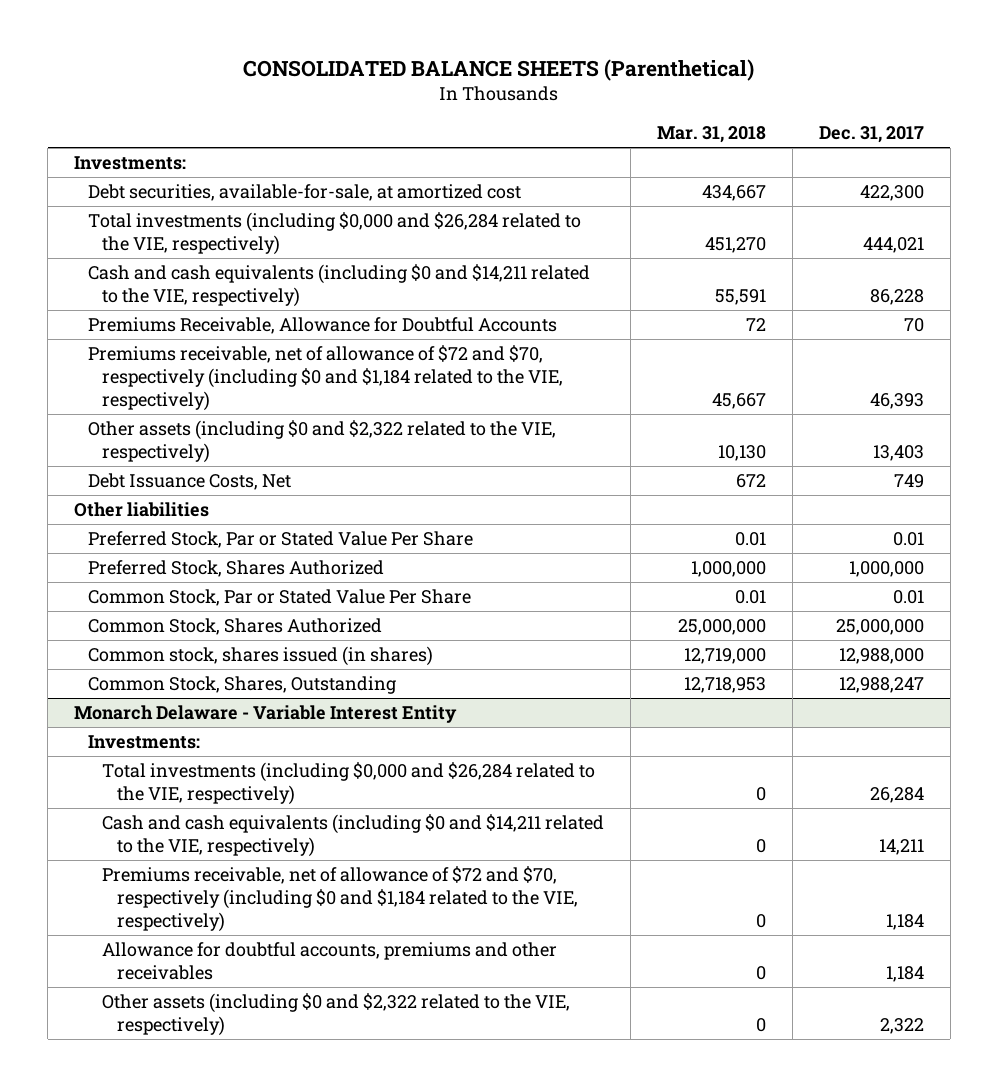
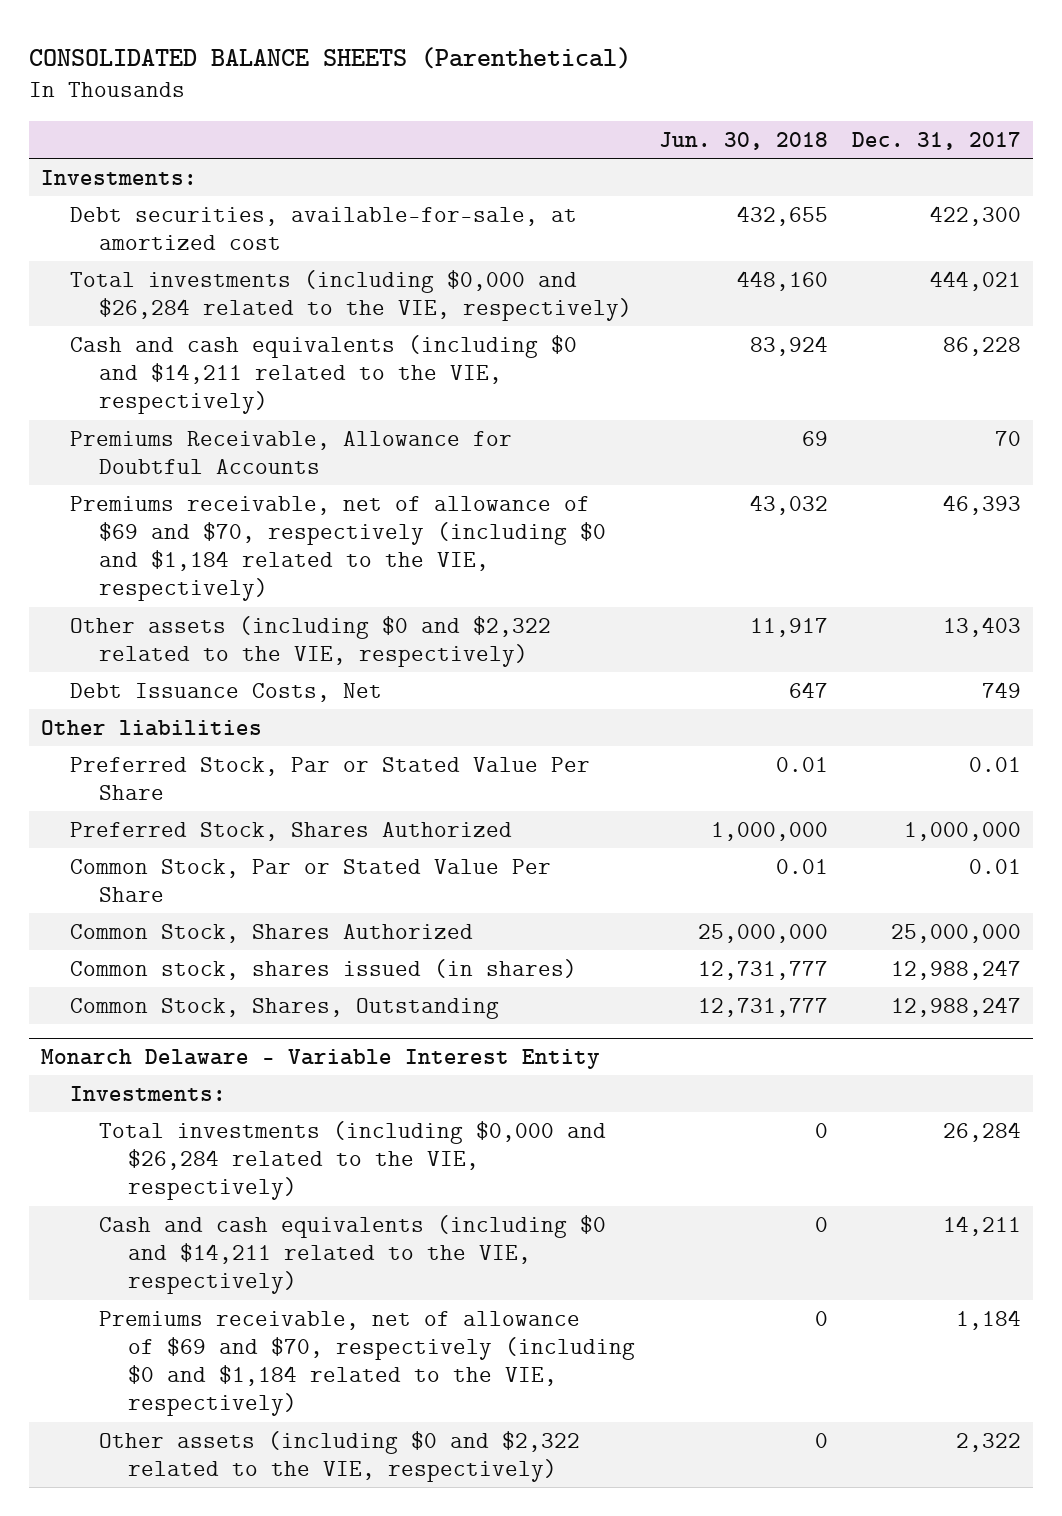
- | Mar. 31, 2018 | Dec. 31, 2017
+ | Jun. 30, 2018 | Dec. 31, 2017
- Premiums receivable, net of allowance of $72 and $70, respectively (including $0 and $1,184 related to the VIE, respectively) | 45,667 | 46,393
+ Premiums receivable, net of allowance of $69 and $70, respectively (including $0 and $1,184 related to the VIE, respectively) | 43,032 | 46,393
- Common stock, shares issued (in shares) | 12,719,000 | 12,988,000
+ Common stock, shares issued (in shares) | 12,731,777 | 12,988,247
@ Monarch Delaware - Variable Interest Entity
- Premiums receivable, net of allowance of $72 and $70, respectively (including $0 and $1,184 related to the VIE, respectively) | 0 | 1,184
- Allowance for doubtful accounts, premiums and other receivables | 0 | 1,184
+ Premiums receivable, net of allowance of $69 and $70, respectively (including $0 and $1,184 related to the VIE, respectively) | 0 | 1,184

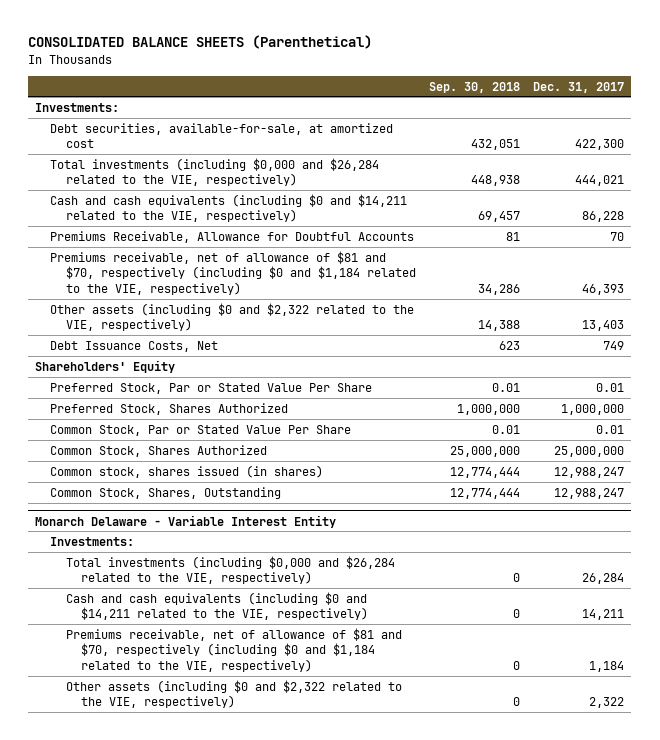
- | Jun. 30, 2018 | Dec. 31, 2017
+ | Sep. 30, 2018 | Dec. 31, 2017
- Premiums receivable, net of allowance of $69 and $70, respectively (including $0 and $1,184 related to the VIE, respectively) | 43,032 | 46,393
+ Premiums receivable, net of allowance of $81 and $70, respectively (including $0 and $1,184 related to the VIE, respectively) | 34,286 | 46,393
- Other liabilities
+ Shareholders' Equity
@ Monarch Delaware - Variable Interest Entity
- Premiums receivable, net of allowance of $69 and $70, respectively (including $0 and $1,184 related to the VIE, respectively) | 0 | 1,184
+ Premiums receivable, net of allowance of $81 and $70, respectively (including $0 and $1,184 related to the VIE, respectively) | 0 | 1,184

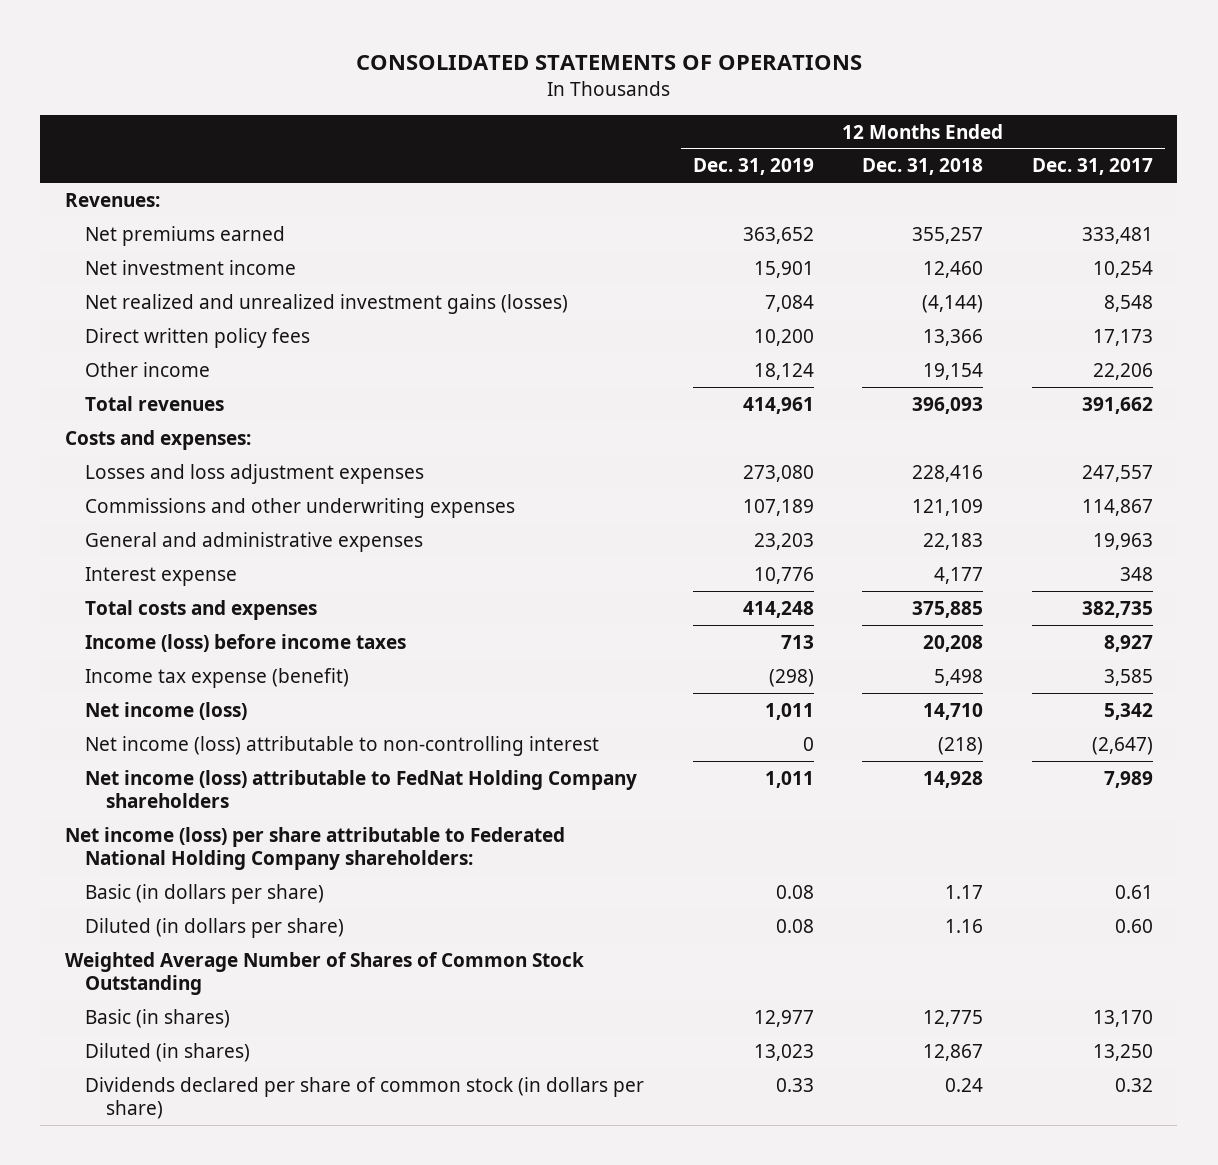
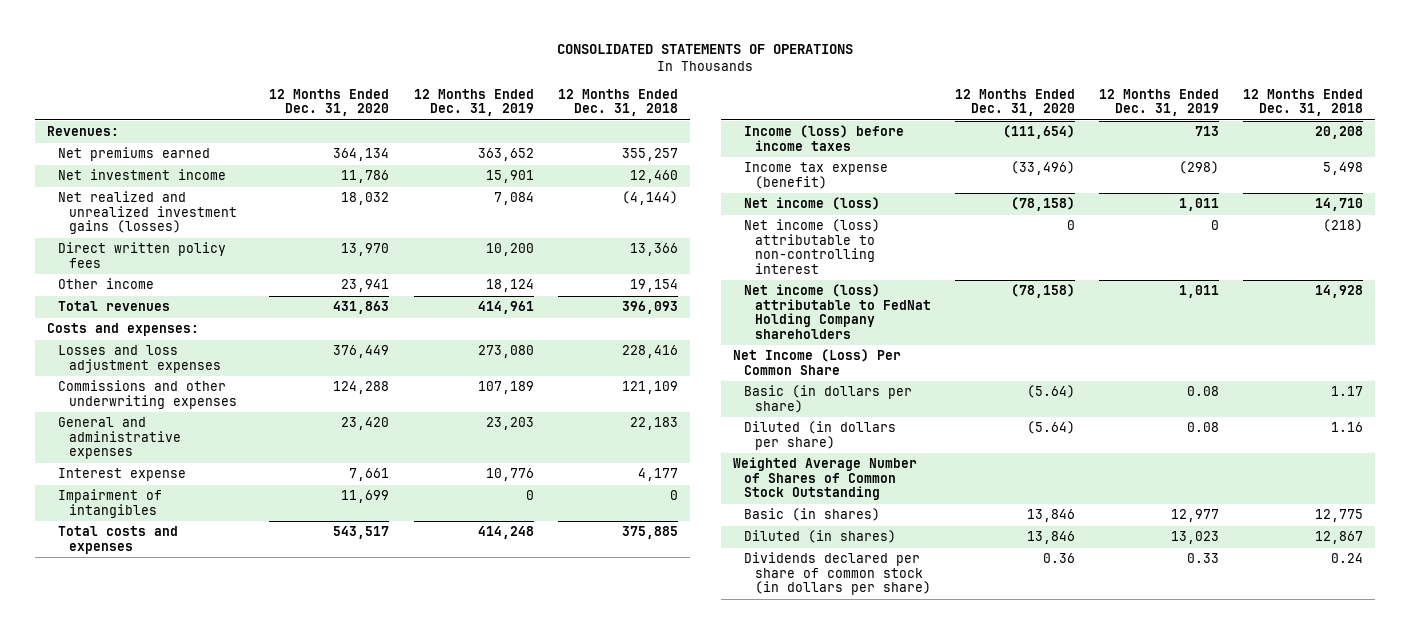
- | 12 Months Ended Dec. 31, 2019 | 12 Months Ended Dec. 31, 2018 | 12 Months Ended Dec. 31, 2017
+ | 12 Months Ended Dec. 31, 2020 | 12 Months Ended Dec. 31, 2019 | 12 Months Ended Dec. 31, 2018
+ Impairment of intangibles | 11,699 | 0 | 0
- Net income (loss) per share attributable to Federated National Holding Company shareholders:
+ Net Income (Loss) Per Common Share

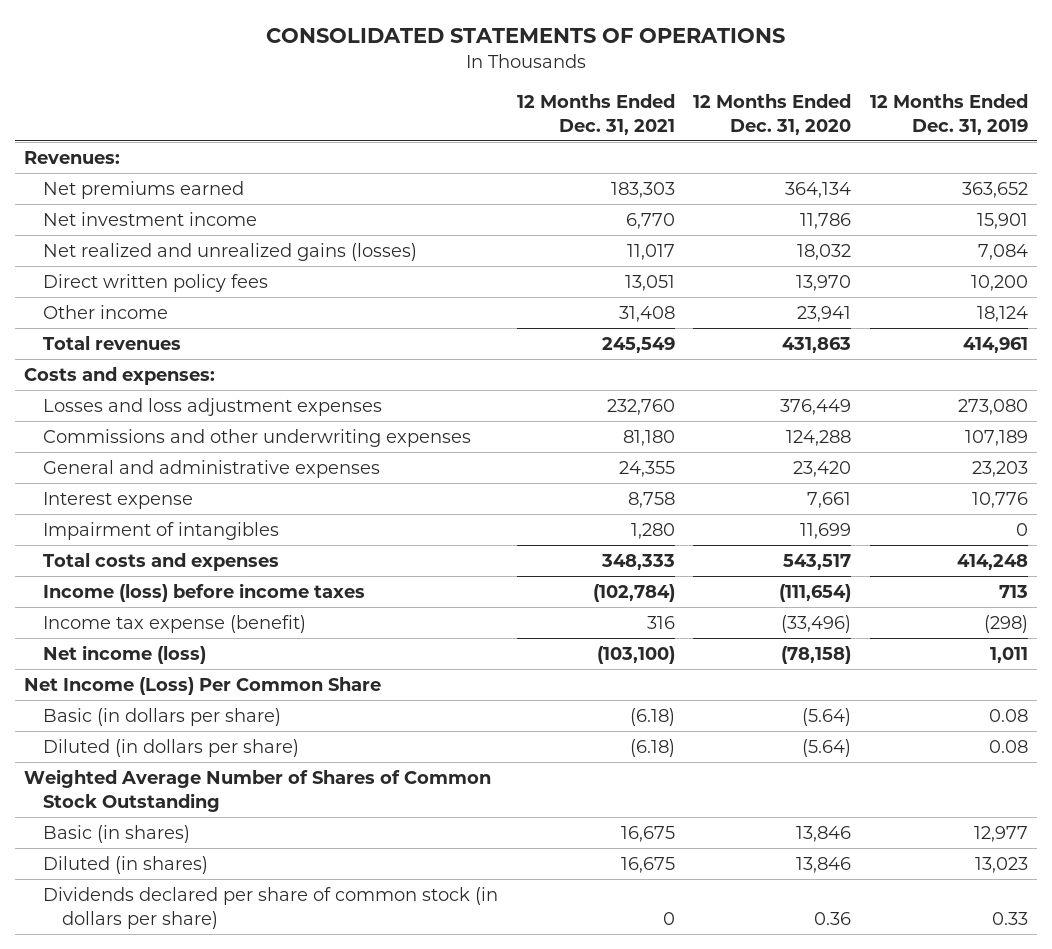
- | 12 Months Ended Dec. 31, 2020 | 12 Months Ended Dec. 31, 2019 | 12 Months Ended Dec. 31, 2018
+ | 12 Months Ended Dec. 31, 2021 | 12 Months Ended Dec. 31, 2020 | 12 Months Ended Dec. 31, 2019
- Net realized and unrealized investment gains (losses) | 18,032 | 7,084 | (4,144)
+ Net realized and unrealized gains (losses) | 11,017 | 18,032 | 7,084
- Net income (loss) attributable to non-controlling interest | 0 | 0 | (218)
- Net income (loss) attributable to FedNat Holding Company shareholders | (78,158) | 1,011 | 14,928

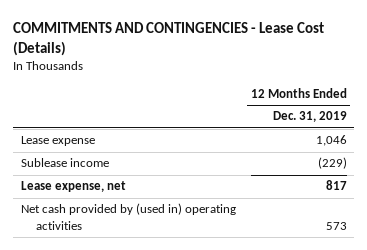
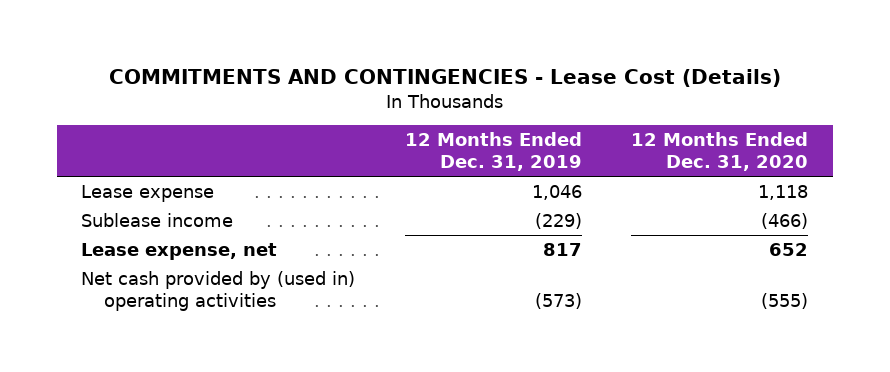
- | 12 Months Ended Dec. 31, 2019
+ | 12 Months Ended Dec. 31, 2019 | 12 Months Ended Dec. 31, 2020
- Net cash provided by (used in) operating activities | 573
+ Net cash provided by (used in) operating activities | (573) | (555)

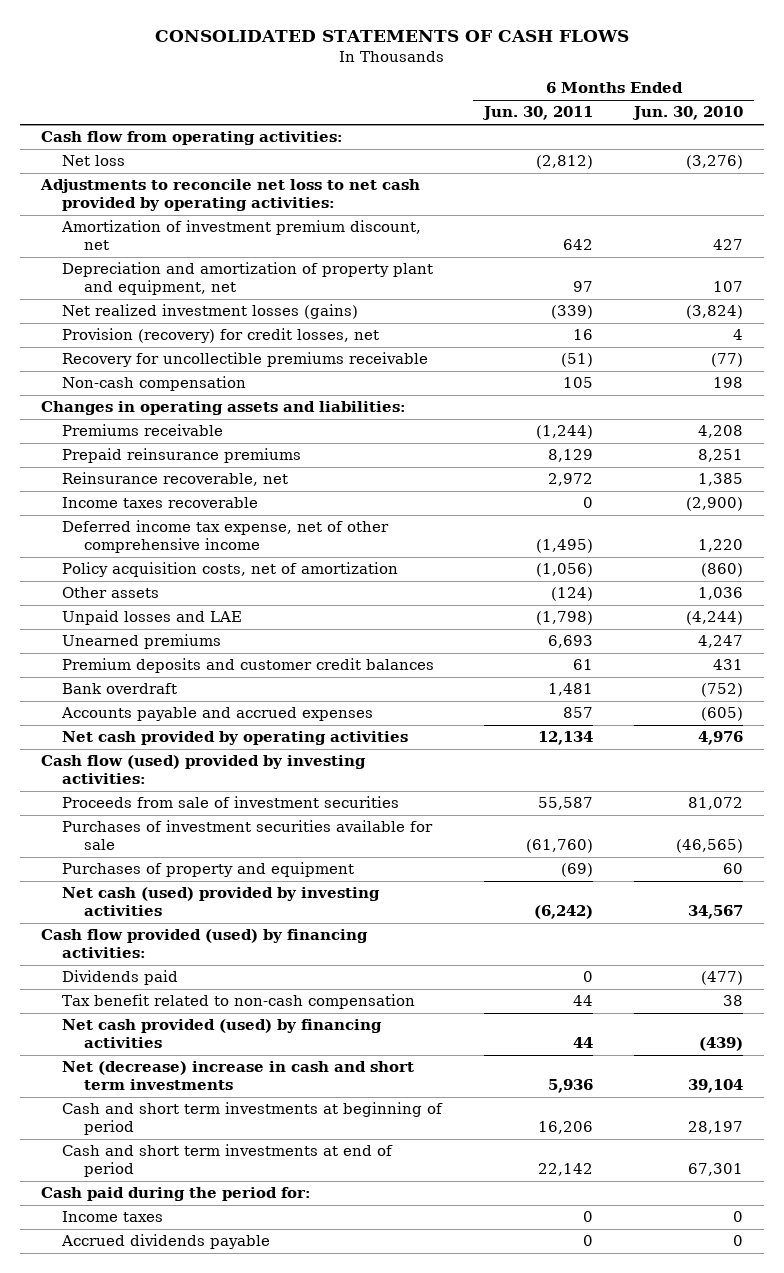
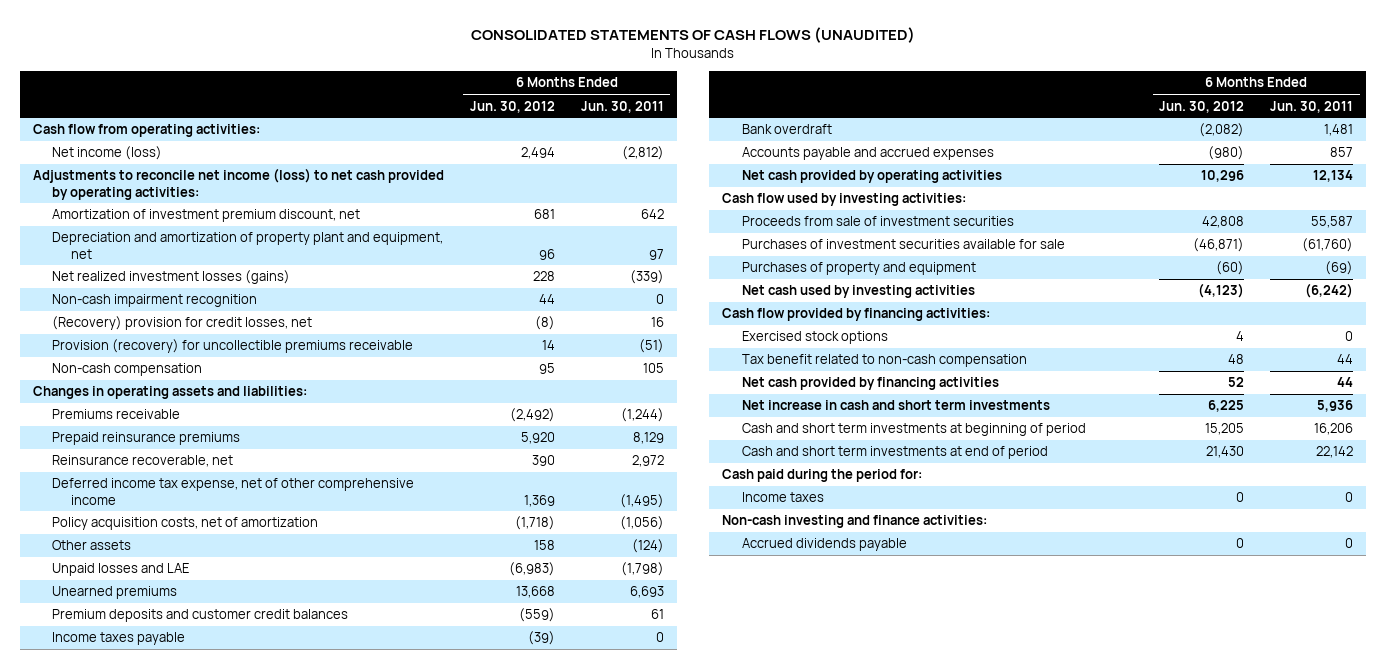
- CONSOLIDATED STATEMENTS OF CASH FLOWS
+ CONSOLIDATED STATEMENTS OF CASH FLOWS (UNAUDITED)
- | 6 Months Ended Jun. 30, 2011 | 6 Months Ended Jun. 30, 2010
+ | 6 Months Ended Jun. 30, 2012 | 6 Months Ended Jun. 30, 2011
- Net loss | (2,812) | (3,276)
- Adjustments to reconcile net loss to net cash provided by operating activities:
+ Net income (loss) | 2,494 | (2,812)
+ Adjustments to reconcile net income (loss) to net cash provided by operating activities:
- Provision (recovery) for credit losses, net | 16 | 4
- Recovery for uncollectible premiums receivable | (51) | (77)
+ Non-cash impairment recognition | 44 | 0
+ (Recovery) provision for credit losses, net | (8) | 16
+ Provision (recovery) for uncollectible premiums receivable | 14 | (51)
- Income taxes recoverable | 0 | (2,900)
+ Income taxes payable | (39) | 0
- Cash flow (used) provided by investing activities:
+ Cash flow used by investing activities:
- Net cash (used) provided by investing activities | (6,242) | 34,567
- Cash flow provided (used) by financing activities:
- Dividends paid | 0 | (477)
+ Net cash used by investing activities | (4,123) | (6,242)
+ Cash flow provided by financing activities:
+ Exercised stock options | 4 | 0
- Net cash provided (used) by financing activities | 44 | (439)
- Net (decrease) increase in cash and short term investments | 5,936 | 39,104
+ Net cash provided by financing activities | 52 | 44
+ Net increase in cash and short term investments | 6,225 | 5,936
+ Non-cash investing and finance activities:

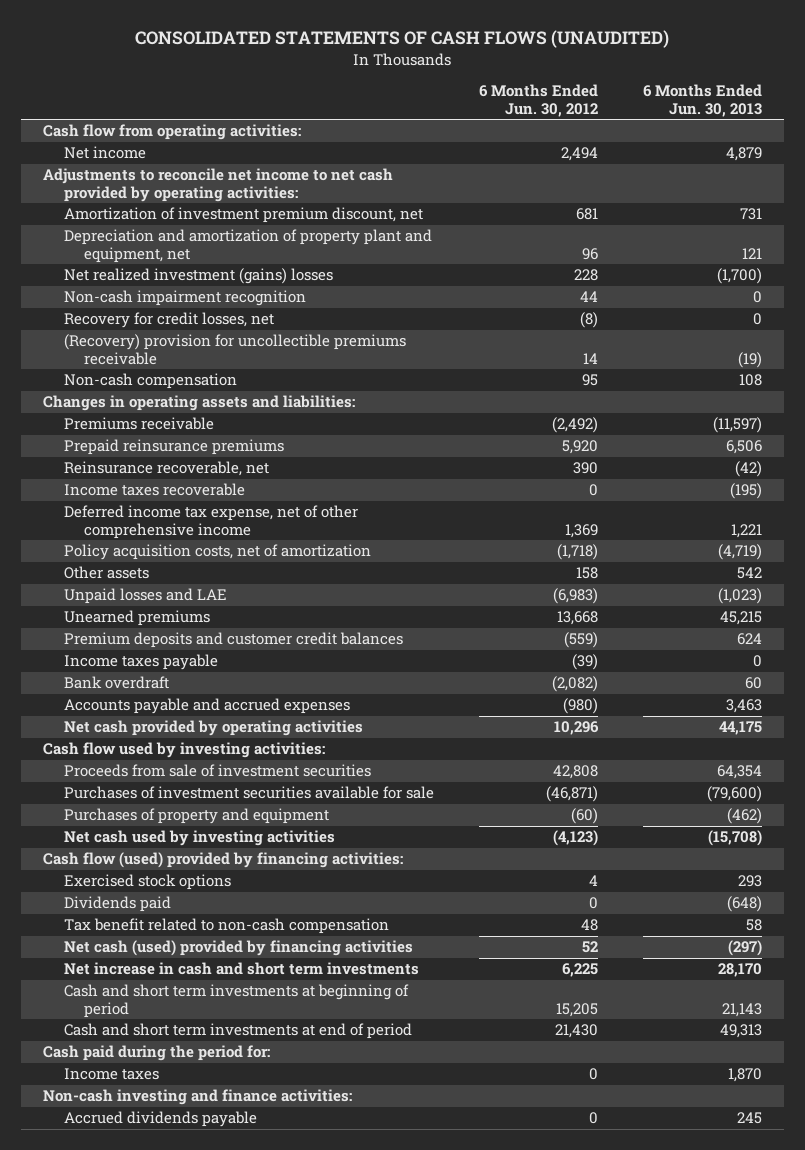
- | 6 Months Ended Jun. 30, 2012 | 6 Months Ended Jun. 30, 2011
+ | 6 Months Ended Jun. 30, 2012 | 6 Months Ended Jun. 30, 2013
- Net income (loss) | 2,494 | (2,812)
- Adjustments to reconcile net income (loss) to net cash provided by operating activities:
+ Net income | 2,494 | 4,879
+ Adjustments to reconcile net income to net cash provided by operating activities:
- Net realized investment losses (gains) | 228 | (339)
+ Net realized investment (gains) losses | 228 | (1,700)
- (Recovery) provision for credit losses, net | (8) | 16
- Provision (recovery) for uncollectible premiums receivable | 14 | (51)
+ Recovery for credit losses, net | (8) | 0
+ (Recovery) provision for uncollectible premiums receivable | 14 | (19)
+ Income taxes recoverable | 0 | (195)
- Cash flow provided by financing activities:
+ Cash flow (used) provided by financing activities:
+ Dividends paid | 0 | (648)
- Net cash provided by financing activities | 52 | 44
+ Net cash (used) provided by financing activities | 52 | (297)

